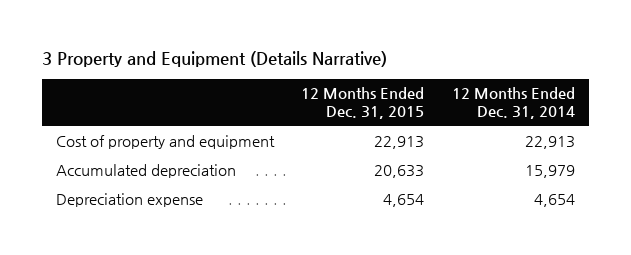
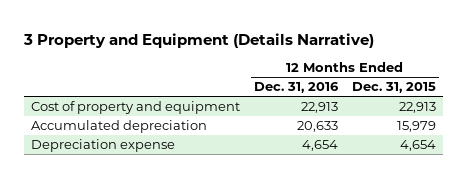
- | 12 Months Ended Dec. 31, 2015 | 12 Months Ended Dec. 31, 2014
+ | 12 Months Ended Dec. 31, 2016 | 12 Months Ended Dec. 31, 2015
- Accumulated depreciation | 20,633 | 15,979
+ Accumulated depreciation | 20,633 | 15,979

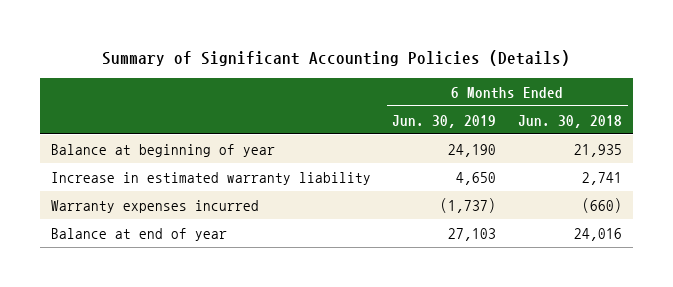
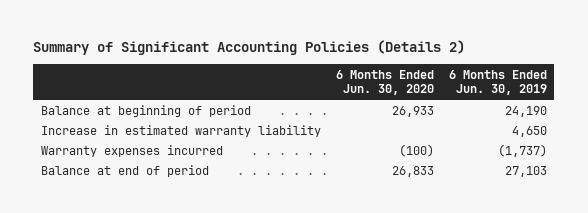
- Summary of Significant Accounting Policies (Details)
+ Summary of Significant Accounting Policies (Details 2)
- | 6 Months Ended Jun. 30, 2019 | 6 Months Ended Jun. 30, 2018
+ | 6 Months Ended Jun. 30, 2020 | 6 Months Ended Jun. 30, 2019
- Balance at beginning of year | 24,190 | 21,935
+ Balance at beginning of period | 26,933 | 24,190
- Balance at end of year | 27,103 | 24,016
+ Balance at end of period | 26,833 | 27,103

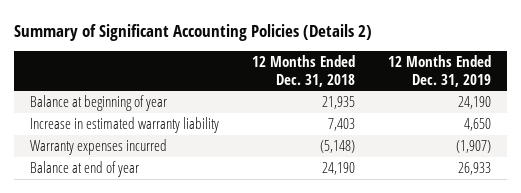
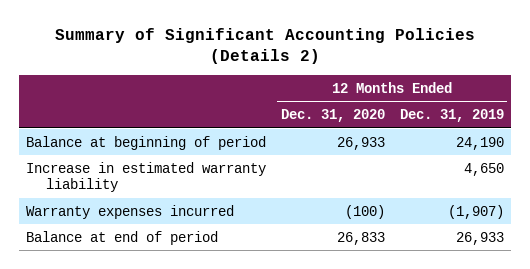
- | 12 Months Ended Dec. 31, 2018 | 12 Months Ended Dec. 31, 2019
+ | 12 Months Ended Dec. 31, 2020 | 12 Months Ended Dec. 31, 2019
- Balance at beginning of year | 21,935 | 24,190
+ Balance at beginning of period | 26,933 | 24,190
- Balance at end of year | 24,190 | 26,933
+ Balance at end of period | 26,833 | 26,933

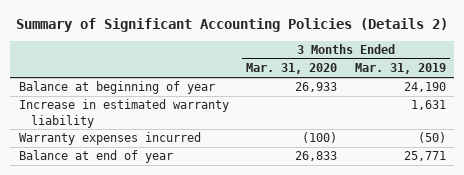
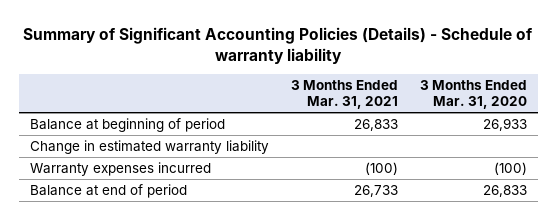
- Summary of Significant Accounting Policies (Details 2)
+ Summary of Significant Accounting Policies (Details) - Schedule of warranty liability
- | 3 Months Ended Mar. 31, 2020 | 3 Months Ended Mar. 31, 2019
+ | 3 Months Ended Mar. 31, 2021 | 3 Months Ended Mar. 31, 2020
- Balance at beginning of year | 26,933 | 24,190
- Increase in estimated warranty liability | | 1,631
+ Balance at beginning of period | 26,833 | 26,933
+ Change in estimated warranty liability
- Balance at end of year | 26,833 | 25,771
+ Balance at end of period | 26,733 | 26,833

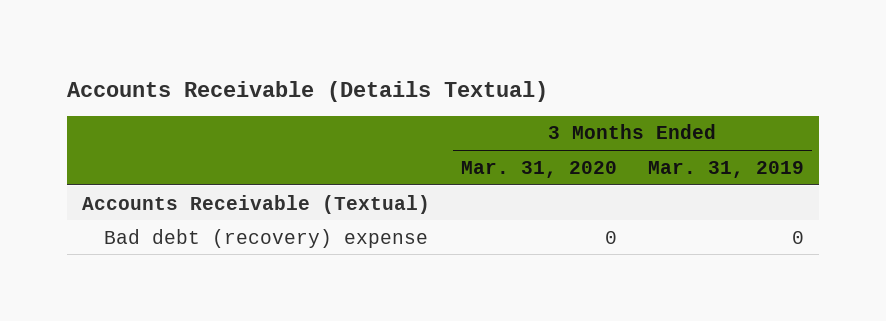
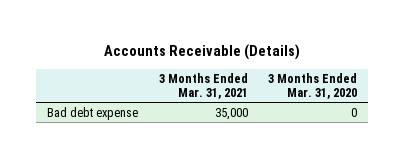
- Accounts Receivable (Details Textual)
+ Accounts Receivable (Details)
- | 3 Months Ended Mar. 31, 2020 | 3 Months Ended Mar. 31, 2019
+ | 3 Months Ended Mar. 31, 2021 | 3 Months Ended Mar. 31, 2020
- Accounts Receivable (Textual)
- Bad debt (recovery) expense | 0 | 0
+ Bad debt expense | 35,000 | 0

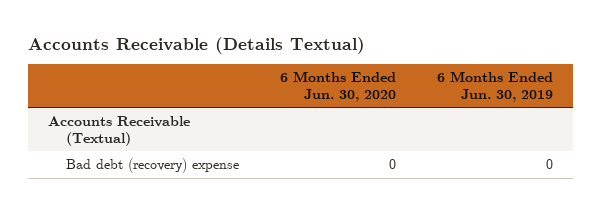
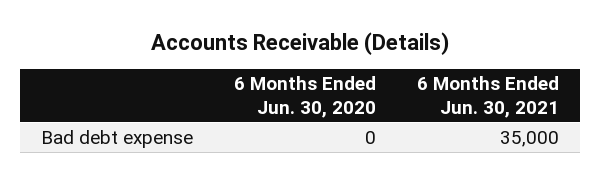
- Accounts Receivable (Details Textual)
+ Accounts Receivable (Details)
- | 6 Months Ended Jun. 30, 2020 | 6 Months Ended Jun. 30, 2019
+ | 6 Months Ended Jun. 30, 2020 | 6 Months Ended Jun. 30, 2021
- Accounts Receivable (Textual)
- Bad debt (recovery) expense | 0 | 0
+ Bad debt expense | 0 | 35,000

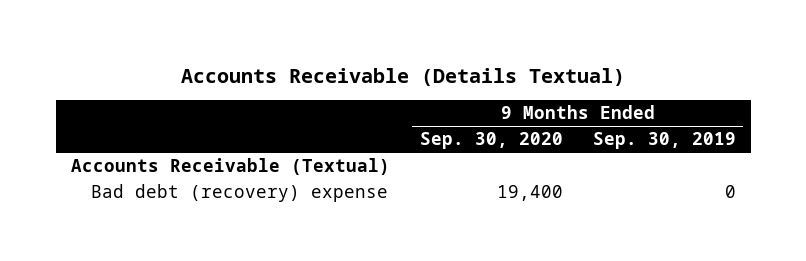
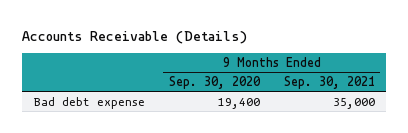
- Accounts Receivable (Details Textual)
+ Accounts Receivable (Details)
- | 9 Months Ended Sep. 30, 2020 | 9 Months Ended Sep. 30, 2019
+ | 9 Months Ended Sep. 30, 2020 | 9 Months Ended Sep. 30, 2021
- Accounts Receivable (Textual)
- Bad debt (recovery) expense | 19,400 | 0
+ Bad debt expense | 19,400 | 35,000

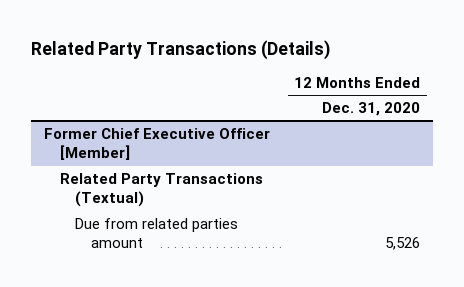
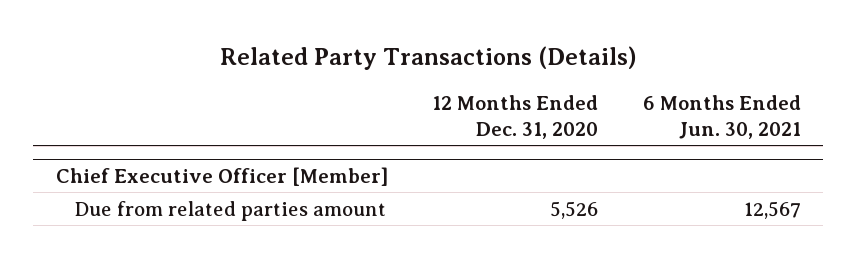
- | 12 Months Ended Dec. 31, 2020
+ | 12 Months Ended Dec. 31, 2020 | 6 Months Ended Jun. 30, 2021
- Former Chief Executive Officer [Member]
- Related Party Transactions (Textual)
+ Chief Executive Officer [Member]

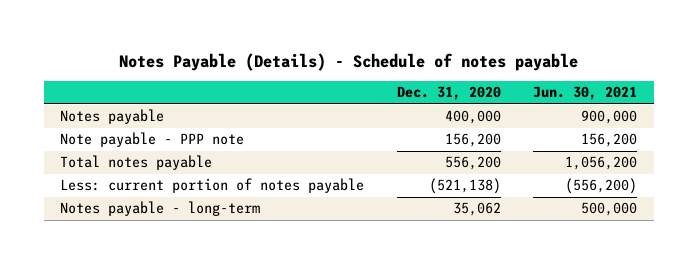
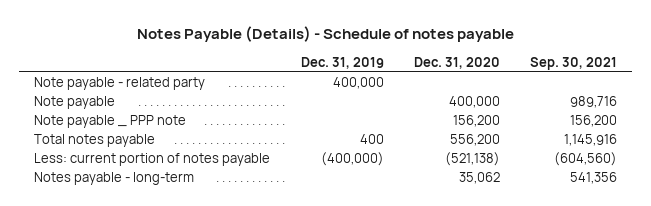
- | Dec. 31, 2020 | Jun. 30, 2021
+ | Dec. 31, 2019 | Dec. 31, 2020 | Sep. 30, 2021
- Notes payable | 400,000 | 900,000
- Note payable - PPP note | 156,200 | 156,200
+ Note payable - related party | 400,000 | |
+ Note payable | | 400,000 | 989,716
+ Note payable _ PPP note | | 156,200 | 156,200

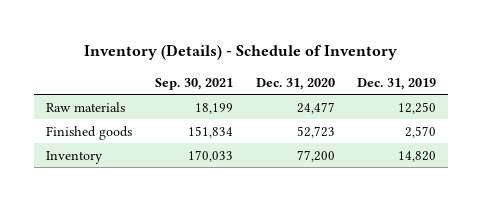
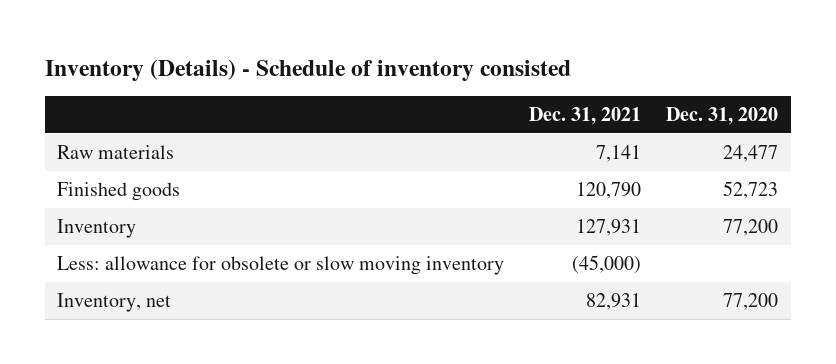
- Inventory (Details) - Schedule of Inventory
+ Inventory (Details) - Schedule of inventory consisted
- | Sep. 30, 2021 | Dec. 31, 2020 | Dec. 31, 2019
+ | Dec. 31, 2021 | Dec. 31, 2020
+ Less: allowance for obsolete or slow moving inventory | (45,000) |
+ Inventory, net | 82,931 | 77,200

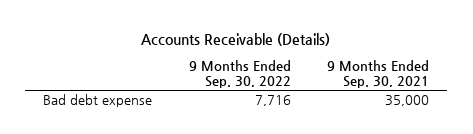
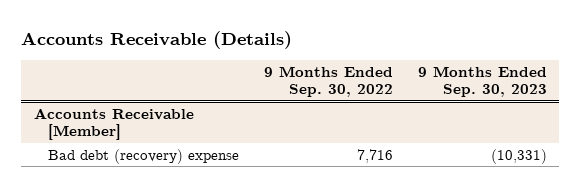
- | 9 Months Ended Sep. 30, 2022 | 9 Months Ended Sep. 30, 2021
+ | 9 Months Ended Sep. 30, 2022 | 9 Months Ended Sep. 30, 2023
- Bad debt expense | 7,716 | 35,000
+ Accounts Receivable [Member]
+ Bad debt (recovery) expense | 7,716 | (10,331)

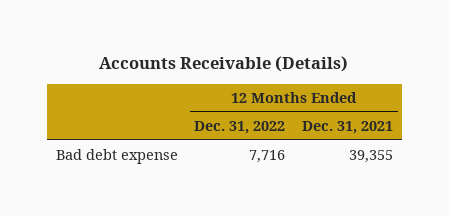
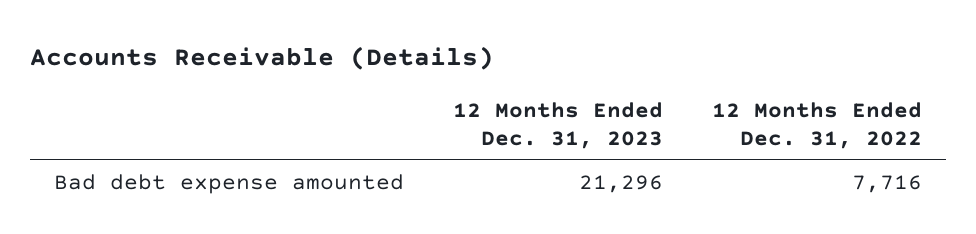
- | 12 Months Ended Dec. 31, 2022 | 12 Months Ended Dec. 31, 2021
+ | 12 Months Ended Dec. 31, 2023 | 12 Months Ended Dec. 31, 2022
- Bad debt expense | 7,716 | 39,355
+ Bad debt expense amounted | 21,296 | 7,716

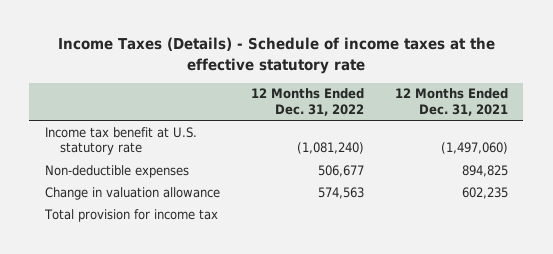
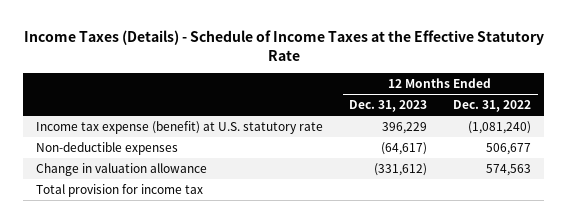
- Income Taxes (Details) - Schedule of income taxes at the effective statutory rate
+ Income Taxes (Details) - Schedule of Income Taxes at the Effective Statutory Rate
- | 12 Months Ended Dec. 31, 2022 | 12 Months Ended Dec. 31, 2021
+ | 12 Months Ended Dec. 31, 2023 | 12 Months Ended Dec. 31, 2022
- Income tax benefit at U.S. statutory rate | (1,081,240) | (1,497,060)
+ Income tax expense (benefit) at U.S. statutory rate | 396,229 | (1,081,240)

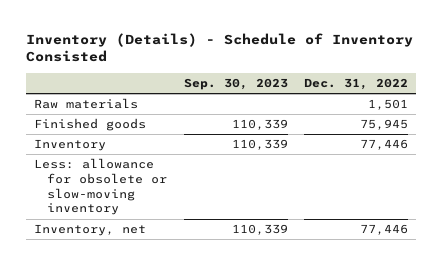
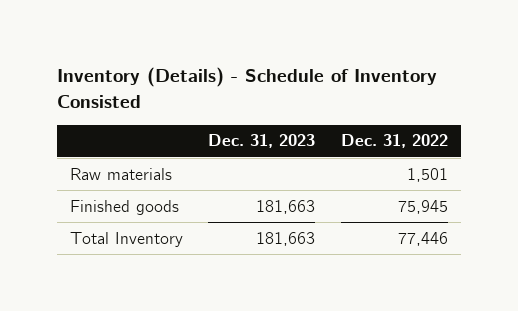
- | Sep. 30, 2023 | Dec. 31, 2022
+ | Dec. 31, 2023 | Dec. 31, 2022
- Inventory | 110,339 | 77,446
- Less: allowance for obsolete or slow-moving inventory
- Inventory, net | 110,339 | 77,446
+ Total Inventory | 181,663 | 77,446

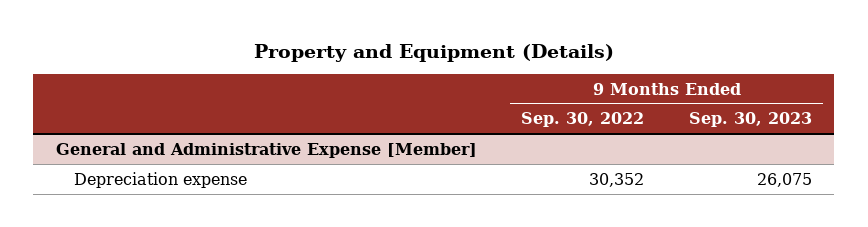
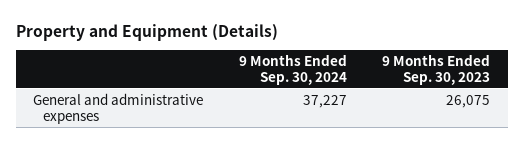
- | 9 Months Ended Sep. 30, 2022 | 9 Months Ended Sep. 30, 2023
+ | 9 Months Ended Sep. 30, 2024 | 9 Months Ended Sep. 30, 2023
- General and Administrative Expense [Member]
- Depreciation expense | 30,352 | 26,075
+ General and administrative expenses | 37,227 | 26,075

